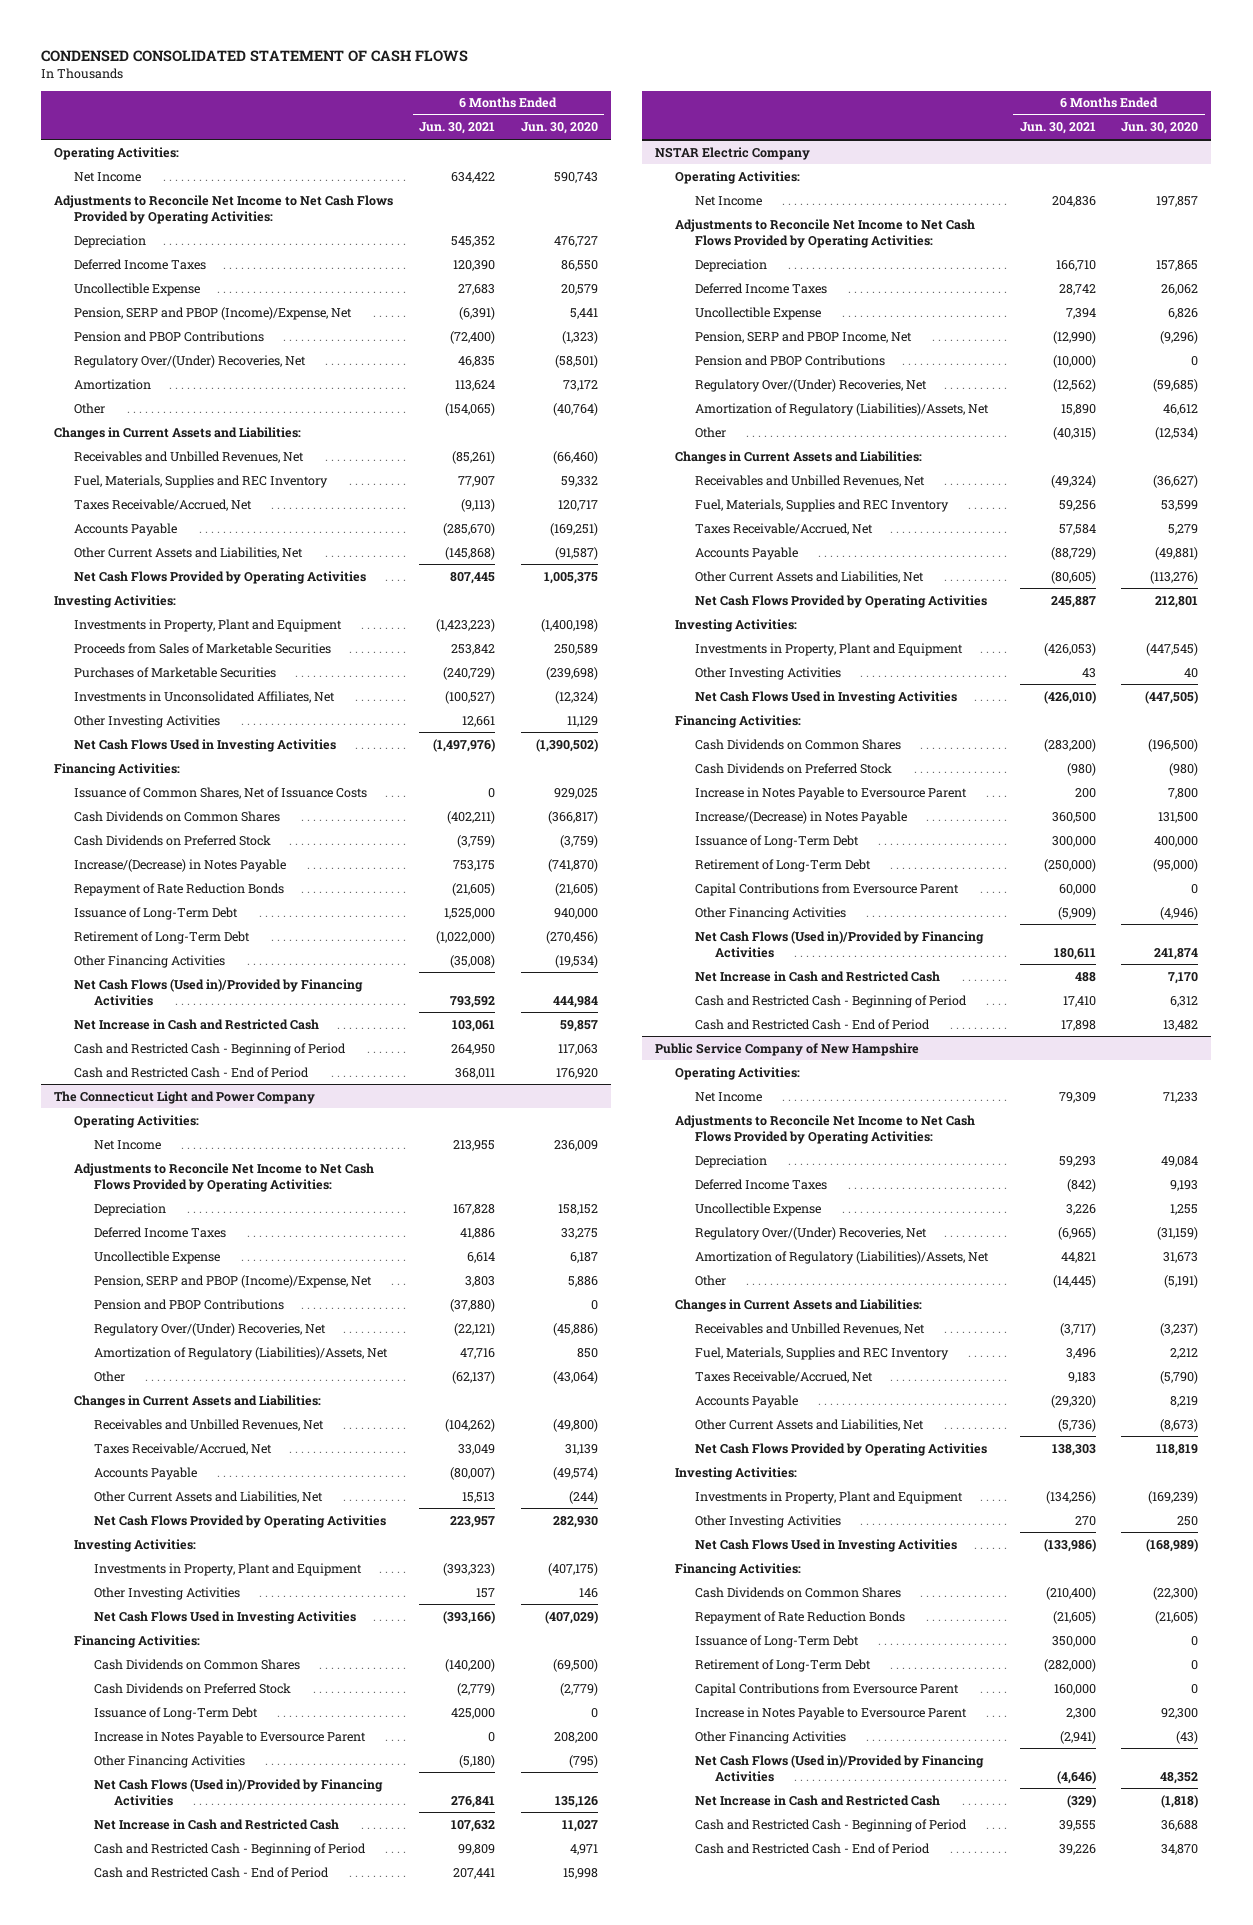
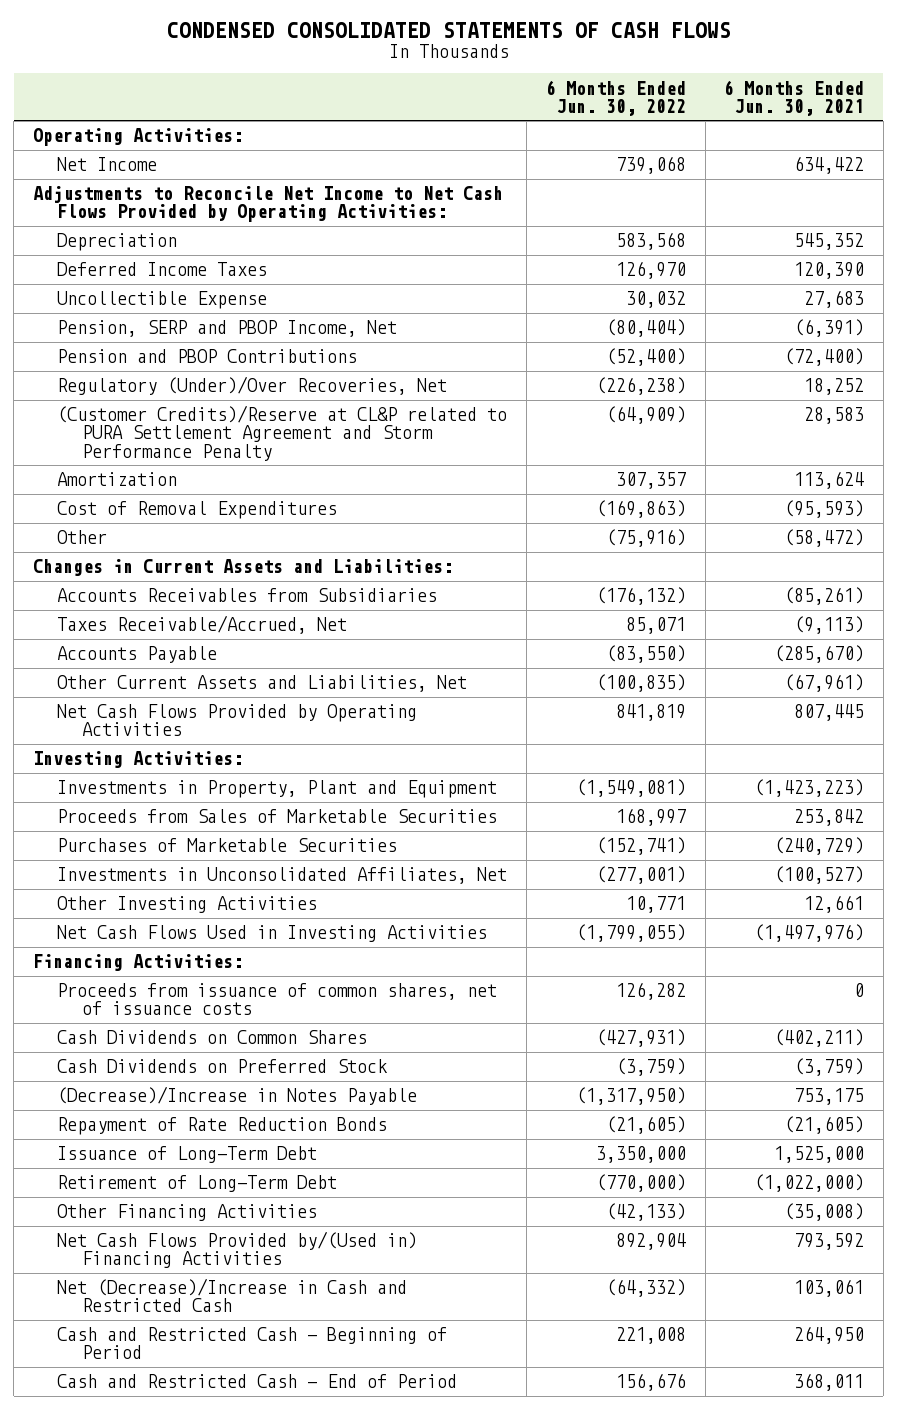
- CONDENSED CONSOLIDATED STATEMENT OF CASH FLOWS
+ CONDENSED CONSOLIDATED STATEMENTS OF CASH FLOWS
- | 6 Months Ended Jun. 30, 2021 | 6 Months Ended Jun. 30, 2020
+ | 6 Months Ended Jun. 30, 2022 | 6 Months Ended Jun. 30, 2021
- Pension, SERP and PBOP (Income)/Expense, Net | (6,391) | 5,441
+ Pension, SERP and PBOP Income, Net | (80,404) | (6,391)
- Regulatory Over/(Under) Recoveries, Net | 46,835 | (58,501)
+ Regulatory (Under)/Over Recoveries, Net | (226,238) | 18,252
+ (Customer Credits)/Reserve at CL&P related to PURA Settlement Agreement and Storm Performance Penalty | (64,909) | 28,583
- Other | (154,065) | (40,764)
+ Cost of Removal Expenditures | (169,863) | (95,593)
+ Other | (75,916) | (58,472)
- Receivables and Unbilled Revenues, Net | (85,261) | (66,460)
- Fuel, Materials, Supplies and REC Inventory | 77,907 | 59,332
+ Accounts Receivables from Subsidiaries | (176,132) | (85,261)
- Other Current Assets and Liabilities, Net | (145,868) | (91,587)
+ Other Current Assets and Liabilities, Net | (100,835) | (67,961)
- Issuance of Common Shares, Net of Issuance Costs | 0 | 929,025
+ Proceeds from issuance of common shares, net of issuance costs | 126,282 | 0
- Increase/(Decrease) in Notes Payable | 753,175 | (741,870)
+ (Decrease)/Increase in Notes Payable | (1,317,950) | 753,175
- Net Cash Flows (Used in)/Provided by Financing Activities | 793,592 | 444,984
- Net Increase in Cash and Restricted Cash | 103,061 | 59,857
+ Net Cash Flows Provided by/(Used in) Financing Activities | 892,904 | 793,592
+ Net (Decrease)/Increase in Cash and Restricted Cash | (64,332) | 103,061
- The Connecticut Light and Power Company
- Operating Activities:
- Net Income | 213,955 | 236,009
- Adjustments to Reconcile Net Income to Net Cash Flows Provided by Operating Activities:
- Depreciation | 167,828 | 158,152
- Deferred Income Taxes | 41,886 | 33,275
- Uncollectible Expense | 6,614 | 6,187
- Pension, SERP and PBOP (Income)/Expense, Net | 3,803 | 5,886
- Pension and PBOP Contributions | (37,880) | 0
- Regulatory Over/(Under) Recoveries, Net | (22,121) | (45,886)
- Amortization of Regulatory (Liabilities)/Assets, Net | 47,716 | 850
- Other | (62,137) | (43,064)
- Changes in Current Assets and Liabilities:
- Receivables and Unbilled Revenues, Net | (104,262) | (49,800)
- Taxes Receivable/Accrued, Net | 33,049 | 31,139
- Accounts Payable | (80,007) | (49,574)
- Other Current Assets and Liabilities, Net | 15,513 | (244)
- Net Cash Flows Provided by Operating Activities | 223,957 | 282,930
- Investing Activities:
- Investments in Property, Plant and Equipment | (393,323) | (407,175)
- Other Investing Activities | 157 | 146
- Net Cash Flows Used in Investing Activities | (393,166) | (407,029)
- Financing Activities:
- Cash Dividends on Common Shares | (140,200) | (69,500)
- Cash Dividends on Preferred Stock | (2,779) | (2,779)
- Issuance of Long-Term Debt | 425,000 | 0
- Increase in Notes Payable to Eversource Parent | 0 | 208,200
- Other Financing Activities | (5,180) | (795)
- Net Cash Flows (Used in)/Provided by Financing Activities | 276,841 | 135,126
- Net Increase in Cash and Restricted Cash | 107,632 | 11,027
- Cash and Restricted Cash - Beginning of Period | 99,809 | 4,971
- Cash and Restricted Cash - End of Period | 207,441 | 15,998
- NSTAR Electric Company
- Operating Activities:
- Net Income | 204,836 | 197,857
- Adjustments to Reconcile Net Income to Net Cash Flows Provided by Operating Activities:
- Depreciation | 166,710 | 157,865
- Deferred Income Taxes | 28,742 | 26,062
- Uncollectible Expense | 7,394 | 6,826
- Pension, SERP and PBOP Income, Net | (12,990) | (9,296)
- Pension and PBOP Contributions | (10,000) | 0
- Regulatory Over/(Under) Recoveries, Net | (12,562) | (59,685)
- Amortization of Regulatory (Liabilities)/Assets, Net | 15,890 | 46,612
- Other | (40,315) | (12,534)
- Changes in Current Assets and Liabilities:
- Receivables and Unbilled Revenues, Net | (49,324) | (36,627)
- Fuel, Materials, Supplies and REC Inventory | 59,256 | 53,599
- Taxes Receivable/Accrued, Net | 57,584 | 5,279
- Accounts Payable | (88,729) | (49,881)
- Other Current Assets and Liabilities, Net | (80,605) | (113,276)
- Net Cash Flows Provided by Operating Activities | 245,887 | 212,801
- Investing Activities:
- Investments in Property, Plant and Equipment | (426,053) | (447,545)
- Other Investing Activities | 43 | 40
- Net Cash Flows Used in Investing Activities | (426,010) | (447,505)
- Financing Activities:
- Cash Dividends on Common Shares | (283,200) | (196,500)
- Cash Dividends on Preferred Stock | (980) | (980)
- Increase in Notes Payable to Eversource Parent | 200 | 7,800
- Increase/(Decrease) in Notes Payable | 360,500 | 131,500
- Issuance of Long-Term Debt | 300,000 | 400,000
- Retirement of Long-Term Debt | (250,000) | (95,000)
- Capital Contributions from Eversource Parent | 60,000 | 0
- Other Financing Activities | (5,909) | (4,946)
- Net Cash Flows (Used in)/Provided by Financing Activities | 180,611 | 241,874
- Net Increase in Cash and Restricted Cash | 488 | 7,170
- Cash and Restricted Cash - Beginning of Period | 17,410 | 6,312
- Cash and Restricted Cash - End of Period | 17,898 | 13,482
- Public Service Company of New Hampshire
- Operating Activities:
- Net Income | 79,309 | 71,233
- Adjustments to Reconcile Net Income to Net Cash Flows Provided by Operating Activities:
- Depreciation | 59,293 | 49,084
- Deferred Income Taxes | (842) | 9,193
- Uncollectible Expense | 3,226 | 1,255
- Regulatory Over/(Under) Recoveries, Net | (6,965) | (31,159)
- Amortization of Regulatory (Liabilities)/Assets, Net | 44,821 | 31,673
- Other | (14,445) | (5,191)
- Changes in Current Assets and Liabilities:
- Receivables and Unbilled Revenues, Net | (3,717) | (3,237)
- Fuel, Materials, Supplies and REC Inventory | 3,496 | 2,212
- Taxes Receivable/Accrued, Net | 9,183 | (5,790)
- Accounts Payable | (29,320) | 8,219
- Other Current Assets and Liabilities, Net | (5,736) | (8,673)
- Net Cash Flows Provided by Operating Activities | 138,303 | 118,819
- Investing Activities:
- Investments in Property, Plant and Equipment | (134,256) | (169,239)
- Other Investing Activities | 270 | 250
- Net Cash Flows Used in Investing Activities | (133,986) | (168,989)
- Financing Activities:
- Cash Dividends on Common Shares | (210,400) | (22,300)
- Repayment of Rate Reduction Bonds | (21,605) | (21,605)
- Issuance of Long-Term Debt | 350,000 | 0
- Retirement of Long-Term Debt | (282,000) | 0
- Capital Contributions from Eversource Parent | 160,000 | 0
- Increase in Notes Payable to Eversource Parent | 2,300 | 92,300
- Other Financing Activities | (2,941) | (43)
- Net Cash Flows (Used in)/Provided by Financing Activities | (4,646) | 48,352
- Net Increase in Cash and Restricted Cash | (329) | (1,818)
- Cash and Restricted Cash - Beginning of Period | 39,555 | 36,688
- Cash and Restricted Cash - End of Period | 39,226 | 34,870

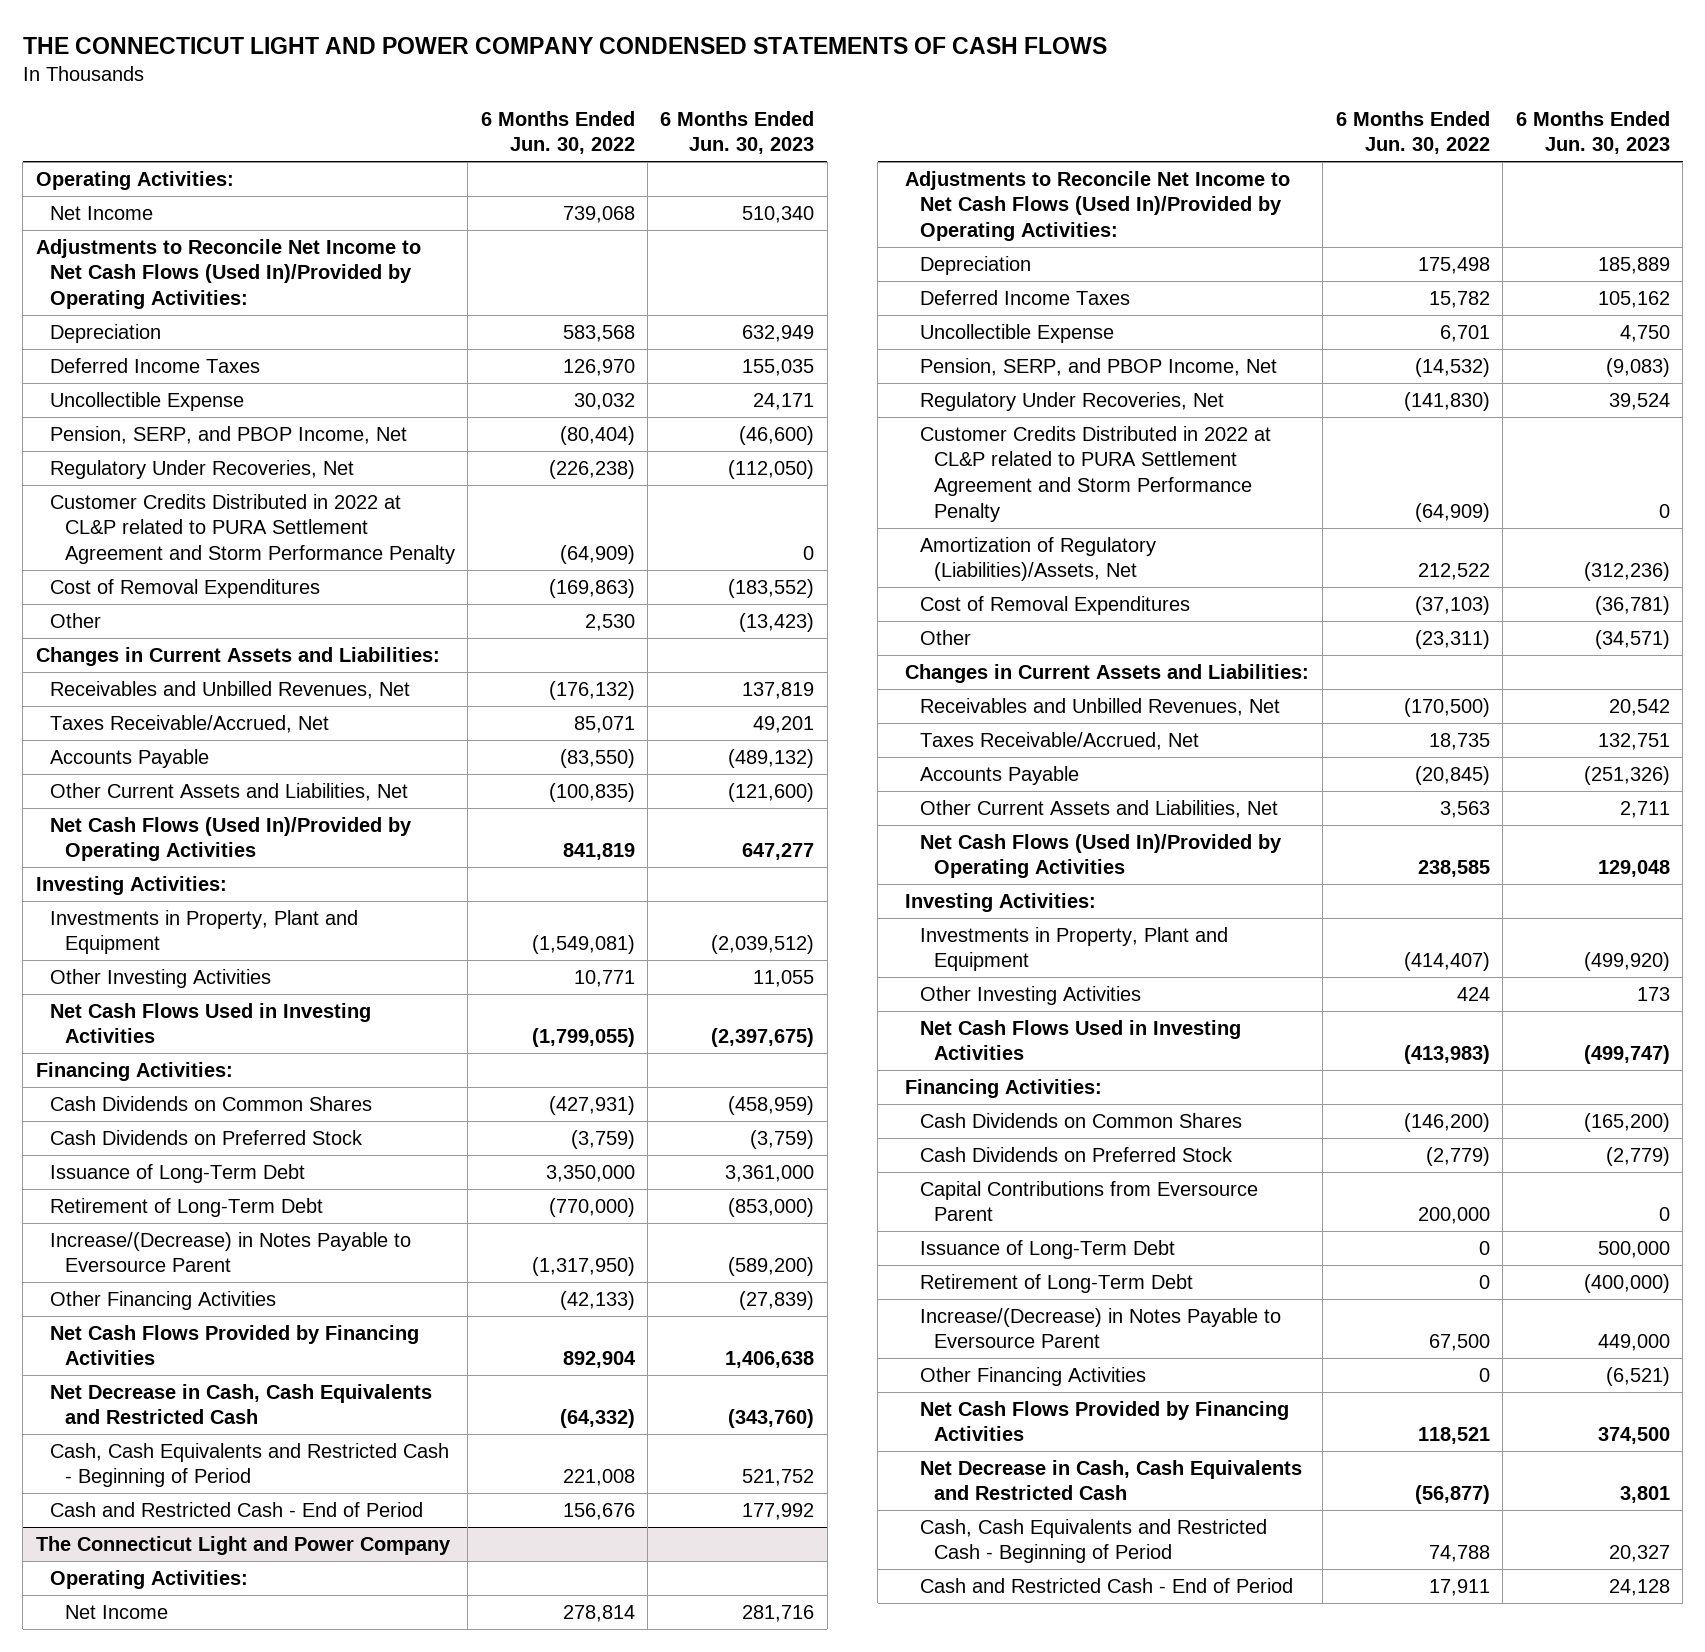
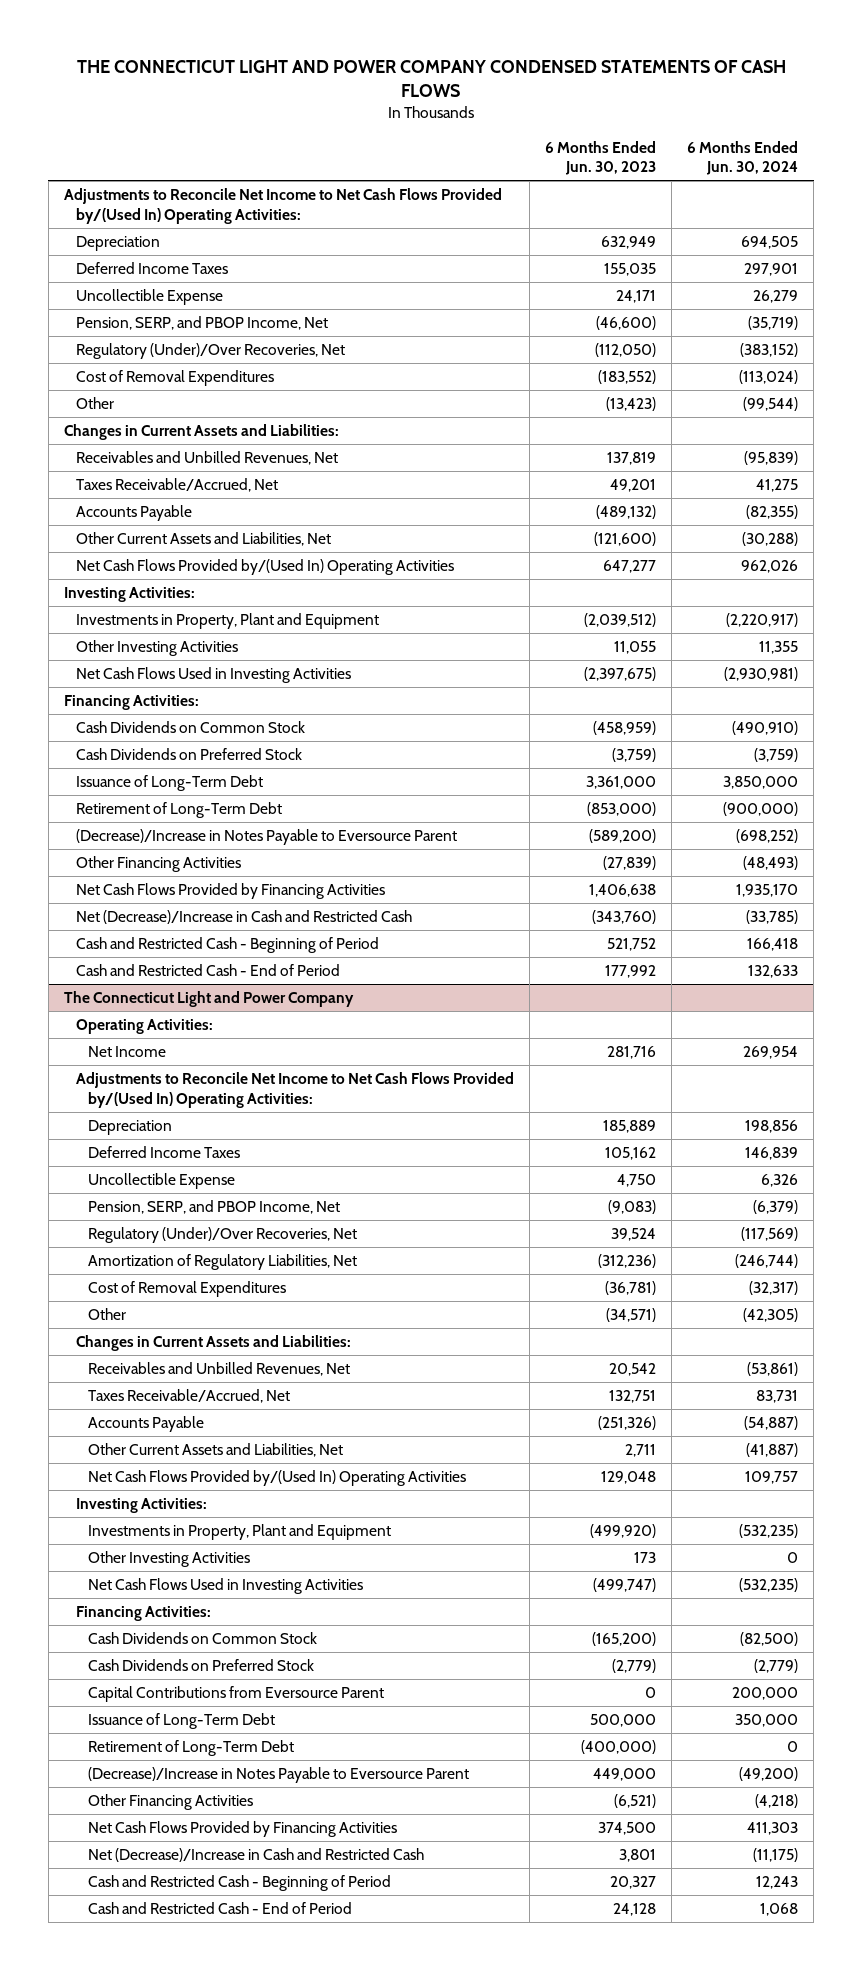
- | 6 Months Ended Jun. 30, 2022 | 6 Months Ended Jun. 30, 2023
+ | 6 Months Ended Jun. 30, 2023 | 6 Months Ended Jun. 30, 2024
- Operating Activities:
- Net Income | 739,068 | 510,340
- Adjustments to Reconcile Net Income to Net Cash Flows (Used In)/Provided by Operating Activities:
+ Adjustments to Reconcile Net Income to Net Cash Flows Provided by/(Used In) Operating Activities:
- Regulatory Under Recoveries, Net | (226,238) | (112,050)
- Customer Credits Distributed in 2022 at CL&P related to PURA Settlement Agreement and Storm Performance Penalty | (64,909) | 0
+ Regulatory (Under)/Over Recoveries, Net | (112,050) | (383,152)
- Net Cash Flows (Used In)/Provided by Operating Activities | 841,819 | 647,277
+ Net Cash Flows Provided by/(Used In) Operating Activities | 647,277 | 962,026
- Cash Dividends on Common Shares | (427,931) | (458,959)
+ Cash Dividends on Common Stock | (458,959) | (490,910)
- Increase/(Decrease) in Notes Payable to Eversource Parent | (1,317,950) | (589,200)
+ (Decrease)/Increase in Notes Payable to Eversource Parent | (589,200) | (698,252)
- Net Decrease in Cash, Cash Equivalents and Restricted Cash | (64,332) | (343,760)
- Cash, Cash Equivalents and Restricted Cash - Beginning of Period | 221,008 | 521,752
+ Net (Decrease)/Increase in Cash and Restricted Cash | (343,760) | (33,785)
+ Cash and Restricted Cash - Beginning of Period | 521,752 | 166,418
@ The Connecticut Light and Power Company
- Adjustments to Reconcile Net Income to Net Cash Flows (Used In)/Provided by Operating Activities:
+ Adjustments to Reconcile Net Income to Net Cash Flows Provided by/(Used In) Operating Activities:
- Regulatory Under Recoveries, Net | (141,830) | 39,524
- Customer Credits Distributed in 2022 at CL&P related to PURA Settlement Agreement and Storm Performance Penalty | (64,909) | 0
- Amortization of Regulatory (Liabilities)/Assets, Net | 212,522 | (312,236)
+ Regulatory (Under)/Over Recoveries, Net | 39,524 | (117,569)
+ Amortization of Regulatory Liabilities, Net | (312,236) | (246,744)
- Net Cash Flows (Used In)/Provided by Operating Activities | 238,585 | 129,048
+ Net Cash Flows Provided by/(Used In) Operating Activities | 129,048 | 109,757
- Cash Dividends on Common Shares | (146,200) | (165,200)
+ Cash Dividends on Common Stock | (165,200) | (82,500)
- Increase/(Decrease) in Notes Payable to Eversource Parent | 67,500 | 449,000
+ (Decrease)/Increase in Notes Payable to Eversource Parent | 449,000 | (49,200)
- Net Decrease in Cash, Cash Equivalents and Restricted Cash | (56,877) | 3,801
- Cash, Cash Equivalents and Restricted Cash - Beginning of Period | 74,788 | 20,327
+ Net (Decrease)/Increase in Cash and Restricted Cash | 3,801 | (11,175)
+ Cash and Restricted Cash - Beginning of Period | 20,327 | 12,243

